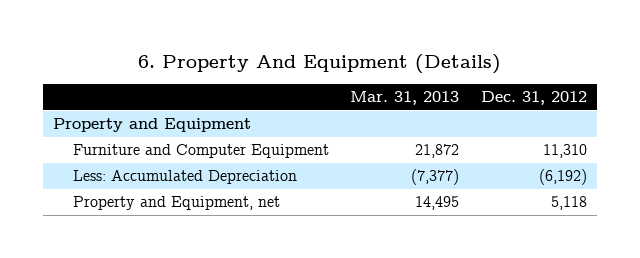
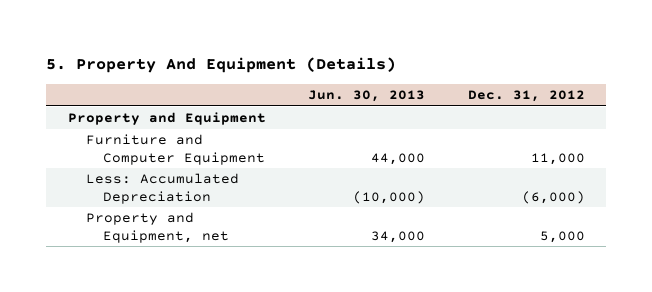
- 6. Property And Equipment (Details)
+ 5. Property And Equipment (Details)
- | Mar. 31, 2013 | Dec. 31, 2012
+ | Jun. 30, 2013 | Dec. 31, 2012
- Furniture and Computer Equipment | 21,872 | 11,310
- Less: Accumulated Depreciation | (7,377) | (6,192)
- Property and Equipment, net | 14,495 | 5,118
+ Furniture and Computer Equipment | 44,000 | 11,000
+ Less: Accumulated Depreciation | (10,000) | (6,000)
+ Property and Equipment, net | 34,000 | 5,000

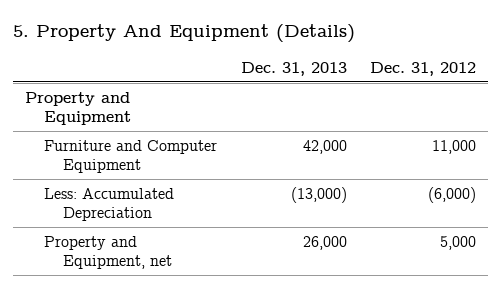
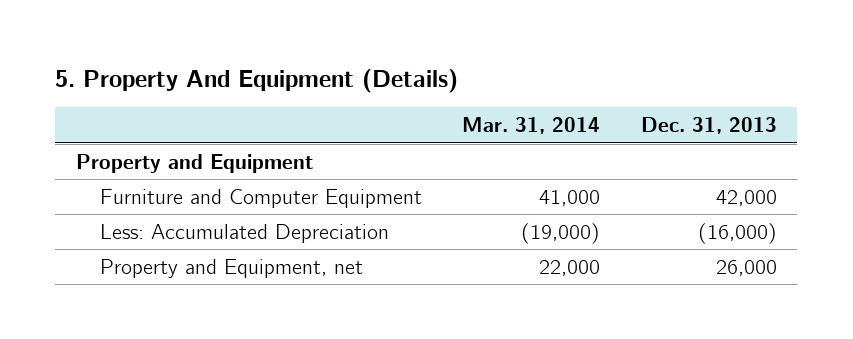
- | Dec. 31, 2013 | Dec. 31, 2012
+ | Mar. 31, 2014 | Dec. 31, 2013
- Less: Accumulated Depreciation | (13,000) | (6,000)
+ Less: Accumulated Depreciation | (19,000) | (16,000)

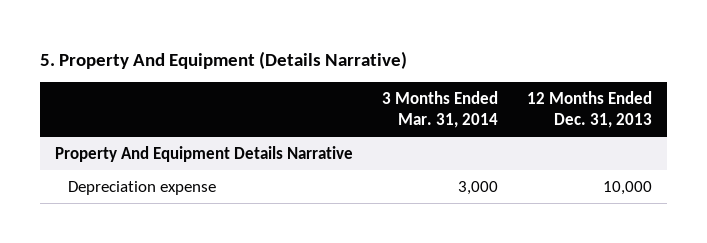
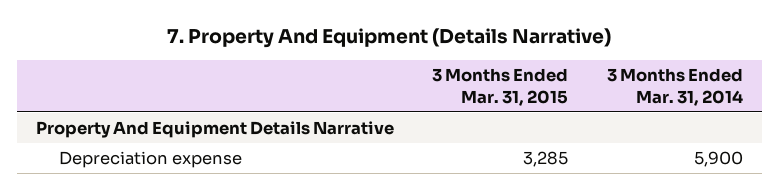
- 5. Property And Equipment (Details Narrative)
+ 7. Property And Equipment (Details Narrative)
- | 3 Months Ended Mar. 31, 2014 | 12 Months Ended Dec. 31, 2013
+ | 3 Months Ended Mar. 31, 2015 | 3 Months Ended Mar. 31, 2014
- Depreciation expense | 3,000 | 10,000
+ Depreciation expense | 3,285 | 5,900

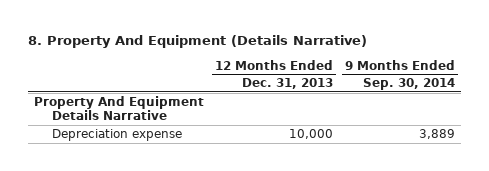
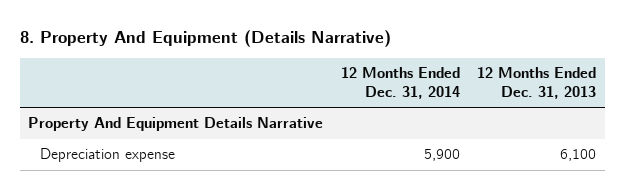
- | 12 Months Ended Dec. 31, 2013 | 9 Months Ended Sep. 30, 2014
+ | 12 Months Ended Dec. 31, 2014 | 12 Months Ended Dec. 31, 2013
- Depreciation expense | 10,000 | 3,889
+ Depreciation expense | 5,900 | 6,100

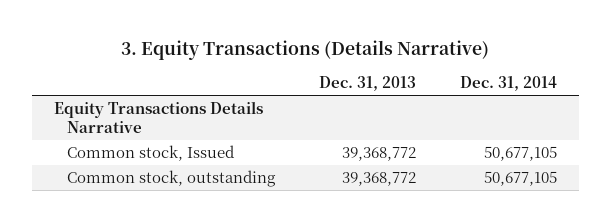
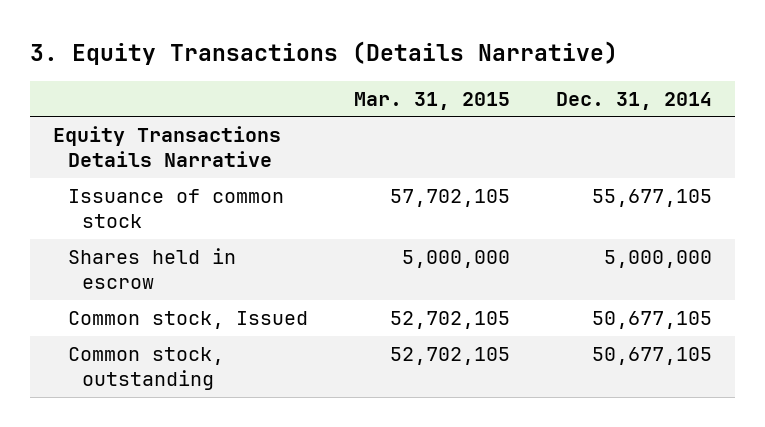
- | Dec. 31, 2013 | Dec. 31, 2014
+ | Mar. 31, 2015 | Dec. 31, 2014
+ Issuance of common stock | 57,702,105 | 55,677,105
+ Shares held in escrow | 5,000,000 | 5,000,000

